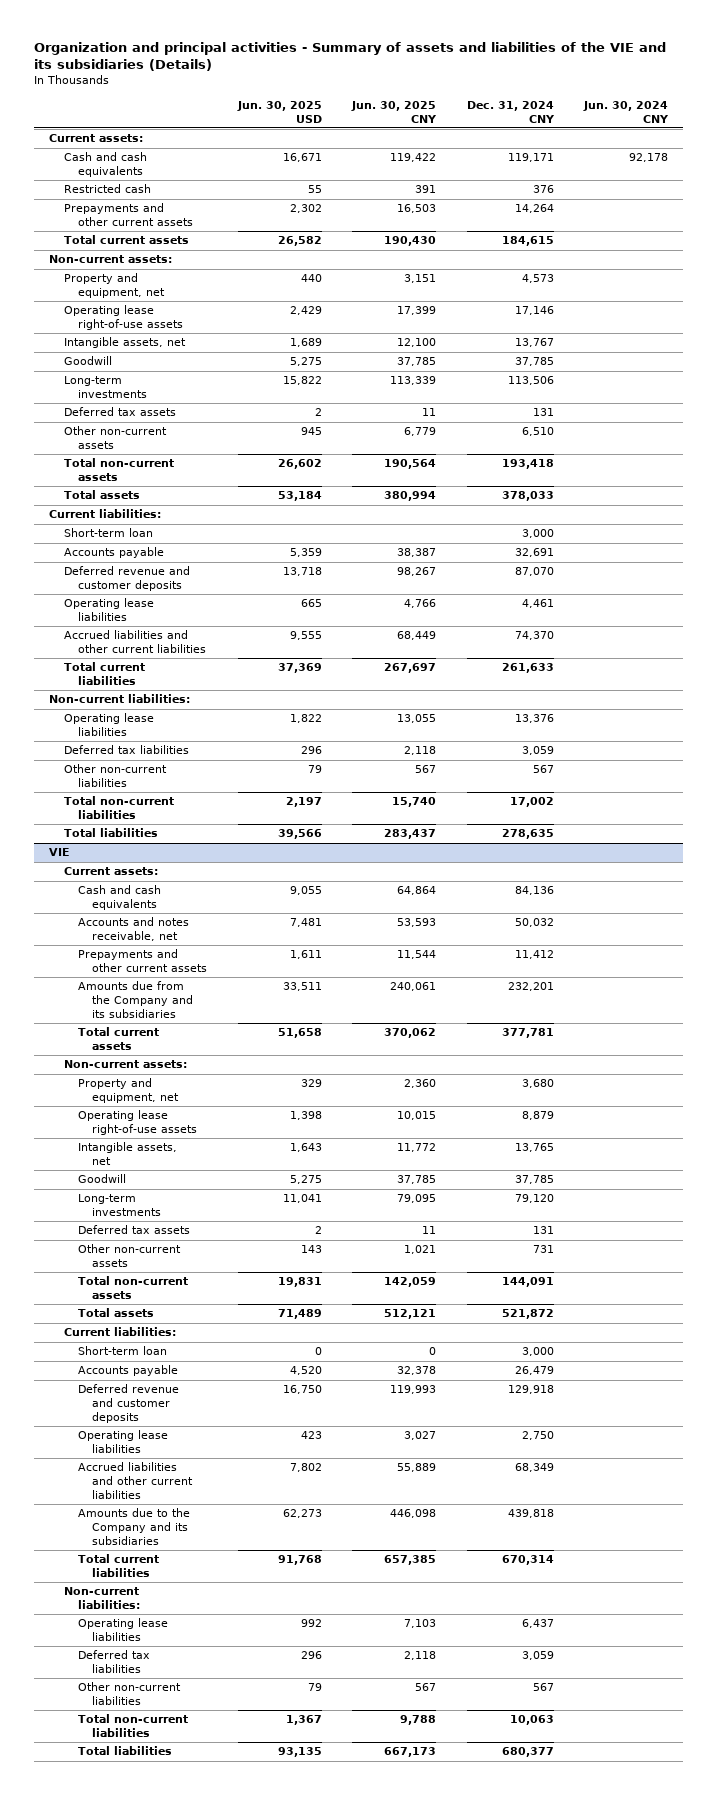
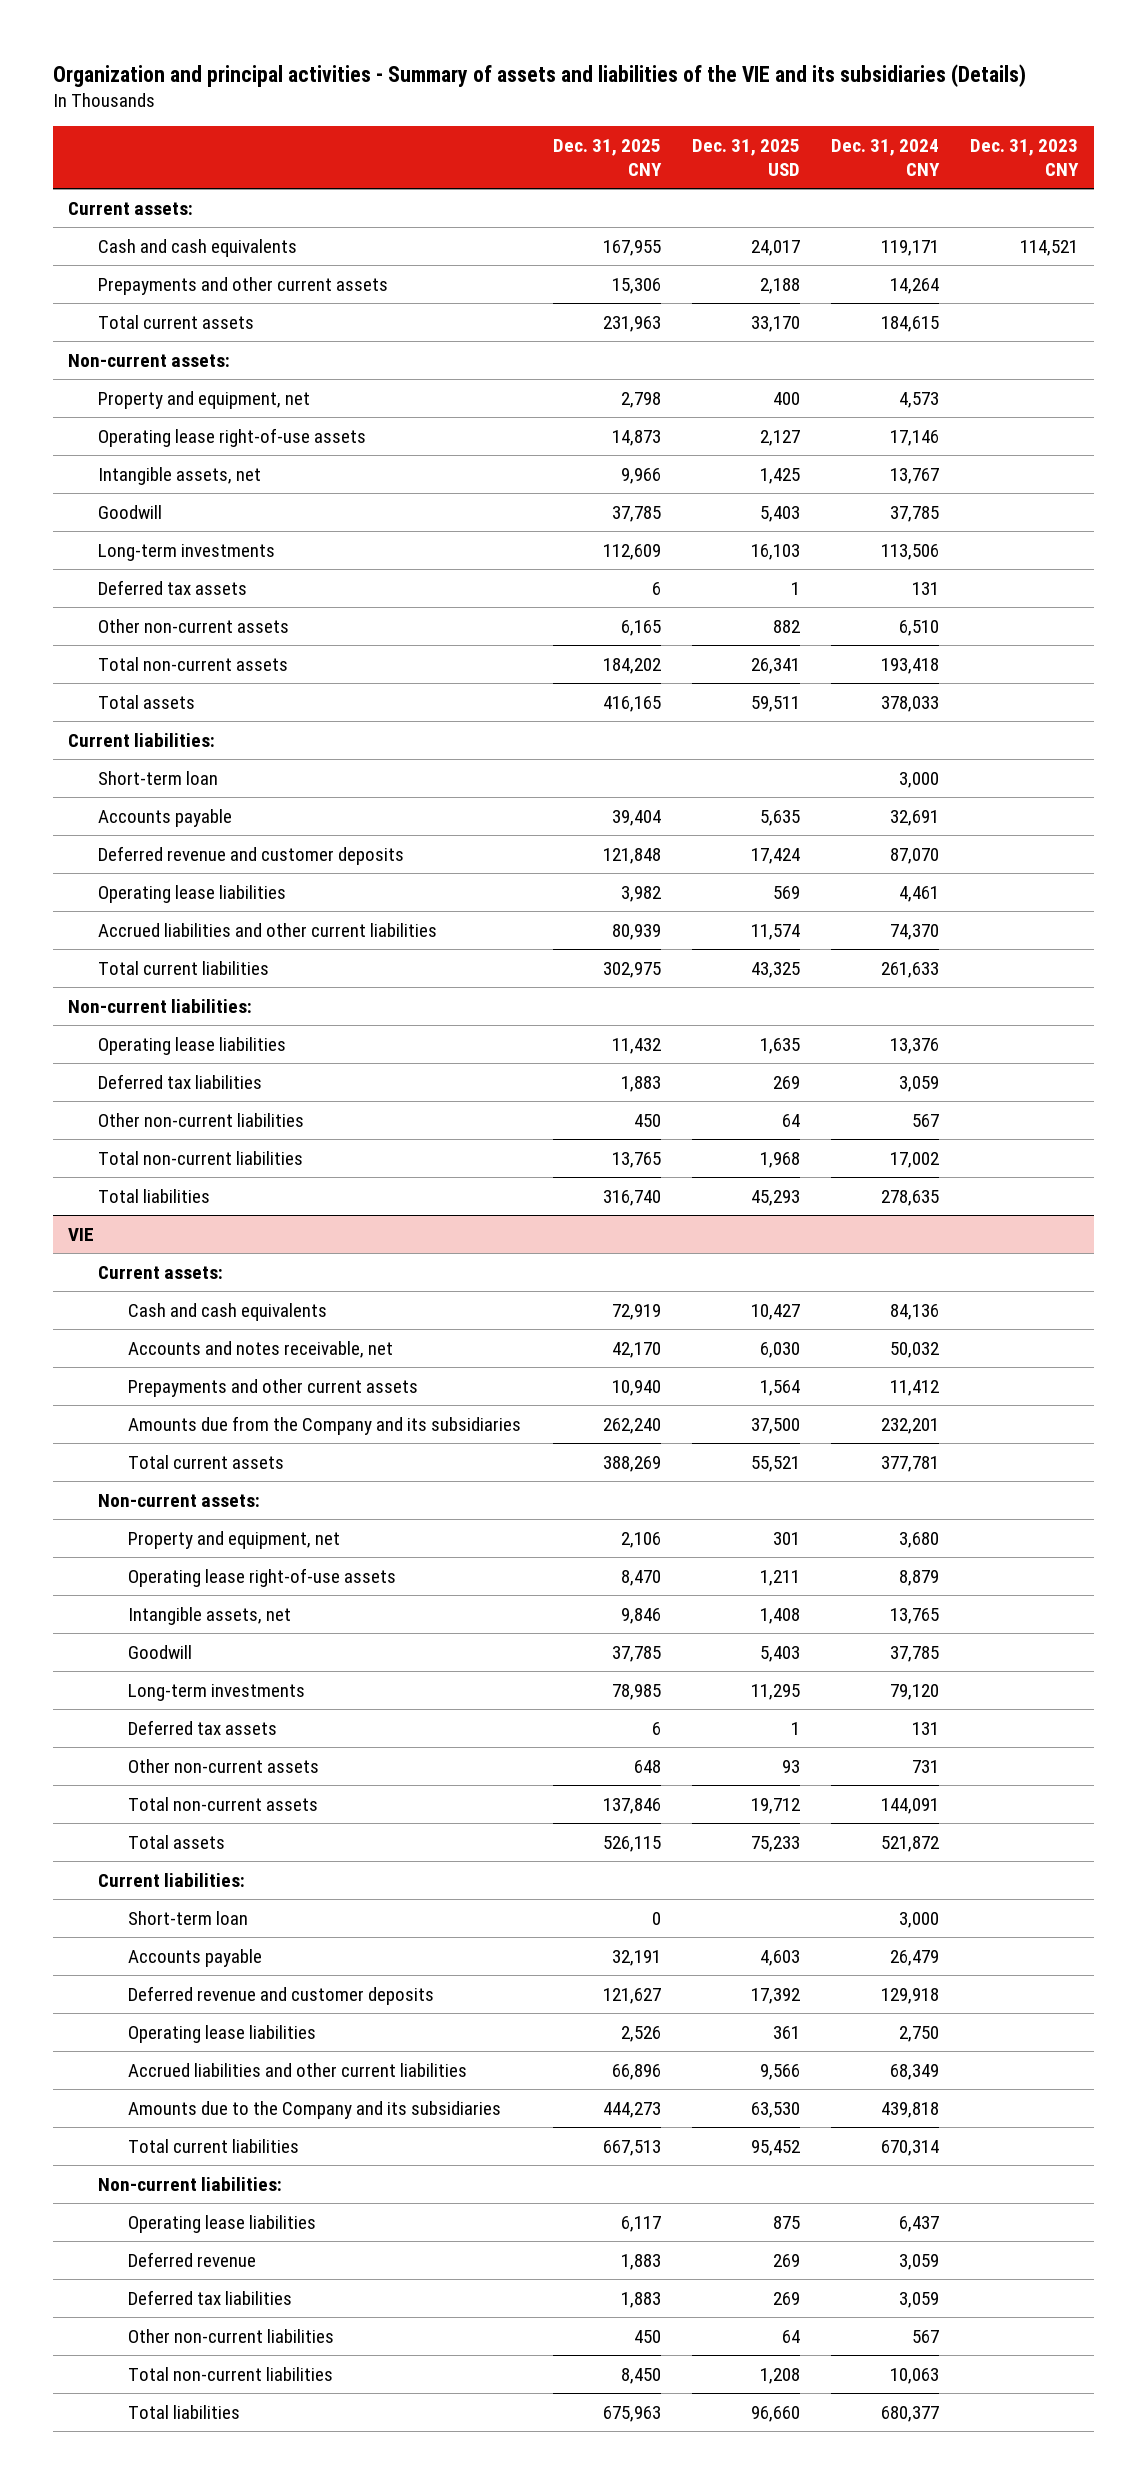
- | Jun. 30, 2025 USD | Jun. 30, 2025 CNY | Dec. 31, 2024 CNY | Jun. 30, 2024 CNY
+ | Dec. 31, 2025 CNY | Dec. 31, 2025 USD | Dec. 31, 2024 CNY | Dec. 31, 2023 CNY
- Restricted cash | 55 | 391 | 376 |
@ VIE
+ Deferred revenue | 1,883 | 269 | 3,059 |

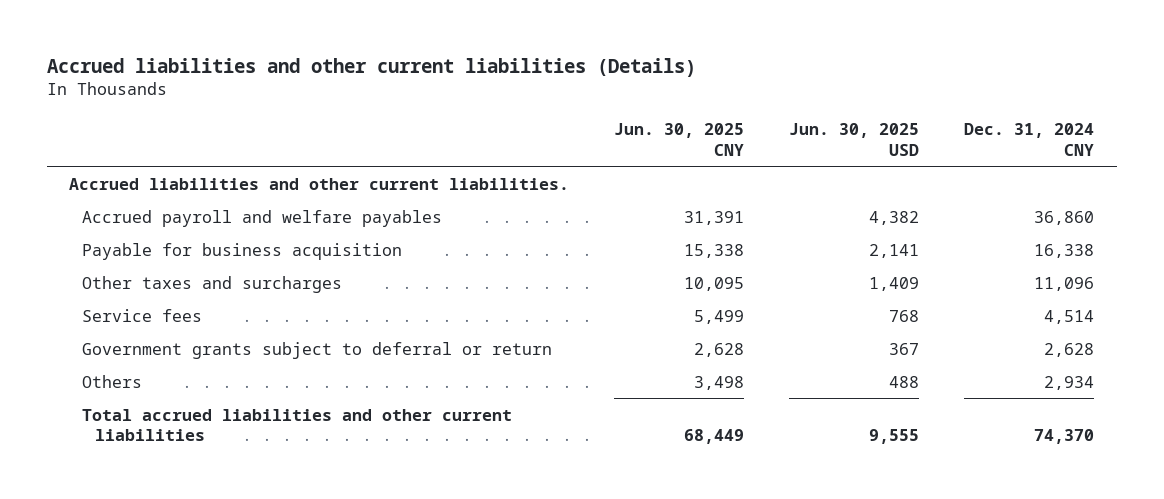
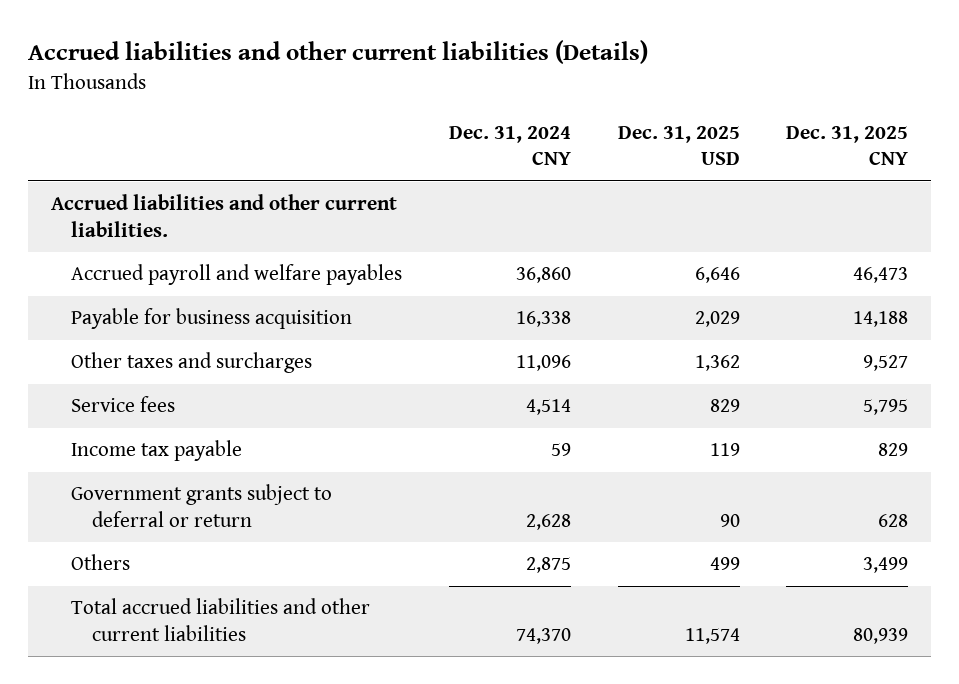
- | Jun. 30, 2025 CNY | Jun. 30, 2025 USD | Dec. 31, 2024 CNY
+ | Dec. 31, 2024 CNY | Dec. 31, 2025 USD | Dec. 31, 2025 CNY
+ Income tax payable | 59 | 119 | 829
- Others | 3,498 | 488 | 2,934
+ Others | 2,875 | 499 | 3,499

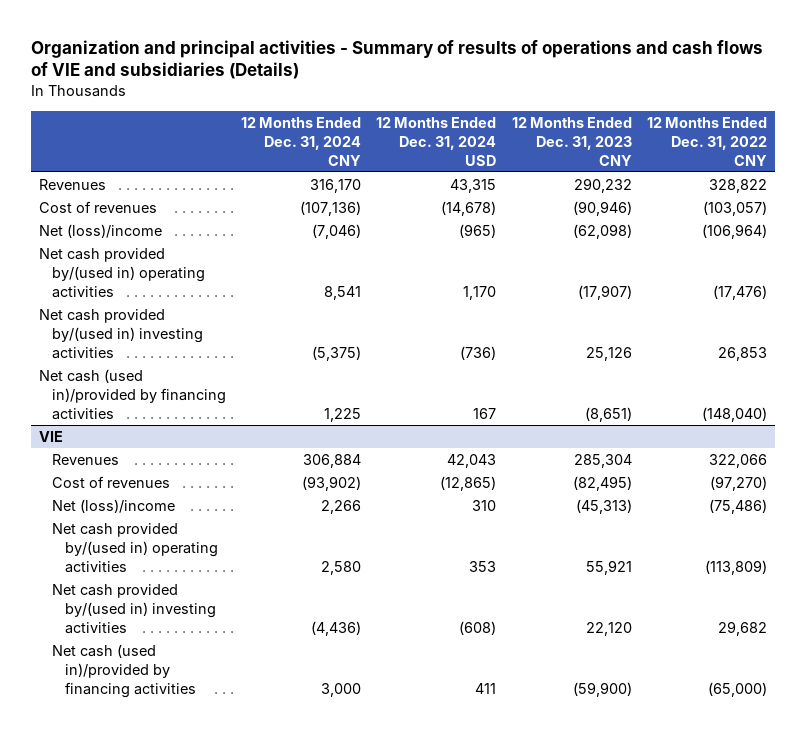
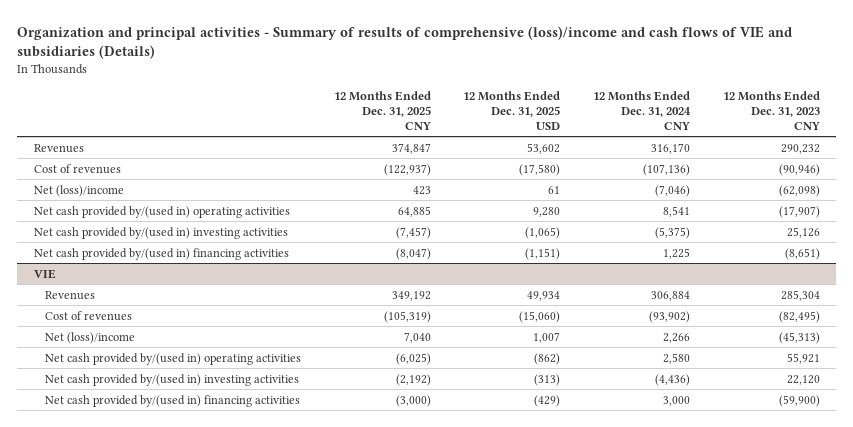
- Organization and principal activities - Summary of results of operations and cash flows of VIE and subsidiaries (Details)
+ Organization and principal activities - Summary of results of comprehensive (loss)/income and cash flows of VIE and subsidiaries (Details)
- | 12 Months Ended Dec. 31, 2024 CNY | 12 Months Ended Dec. 31, 2024 USD | 12 Months Ended Dec. 31, 2023 CNY | 12 Months Ended Dec. 31, 2022 CNY
+ | 12 Months Ended Dec. 31, 2025 CNY | 12 Months Ended Dec. 31, 2025 USD | 12 Months Ended Dec. 31, 2024 CNY | 12 Months Ended Dec. 31, 2023 CNY
- Net cash (used in)/provided by financing activities | 1,225 | 167 | (8,651) | (148,040)
+ Net cash provided by/(used in) financing activities | (8,047) | (1,151) | 1,225 | (8,651)
@ VIE
- Net cash (used in)/provided by financing activities | 3,000 | 411 | (59,900) | (65,000)
+ Net cash provided by/(used in) financing activities | (3,000) | (429) | 3,000 | (59,900)

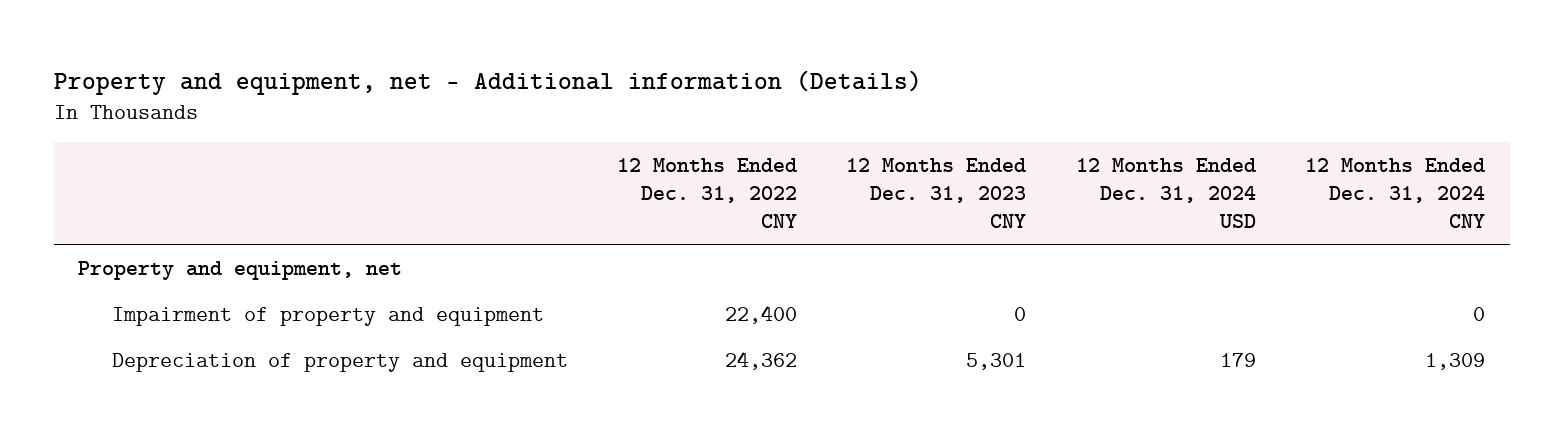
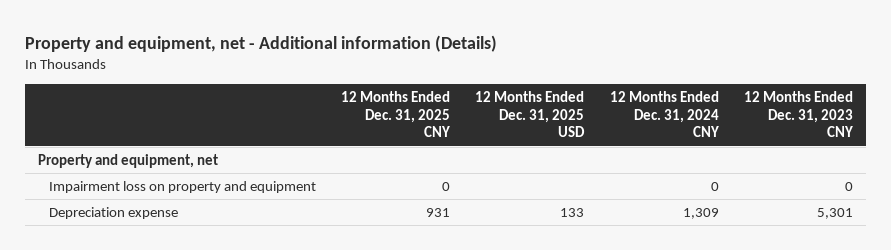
- | 12 Months Ended Dec. 31, 2022 CNY | 12 Months Ended Dec. 31, 2023 CNY | 12 Months Ended Dec. 31, 2024 USD | 12 Months Ended Dec. 31, 2024 CNY
+ | 12 Months Ended Dec. 31, 2025 CNY | 12 Months Ended Dec. 31, 2025 USD | 12 Months Ended Dec. 31, 2024 CNY | 12 Months Ended Dec. 31, 2023 CNY
- Impairment of property and equipment | 22,400 | 0 | | 0
- Depreciation of property and equipment | 24,362 | 5,301 | 179 | 1,309
+ Impairment loss on property and equipment | 0 | | 0 | 0
+ Depreciation expense | 931 | 133 | 1,309 | 5,301

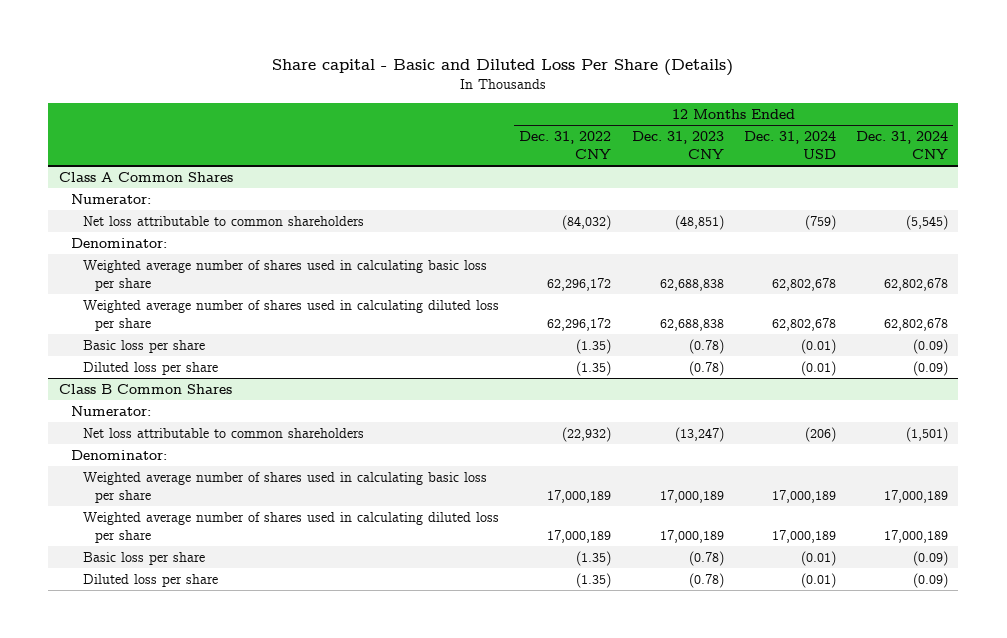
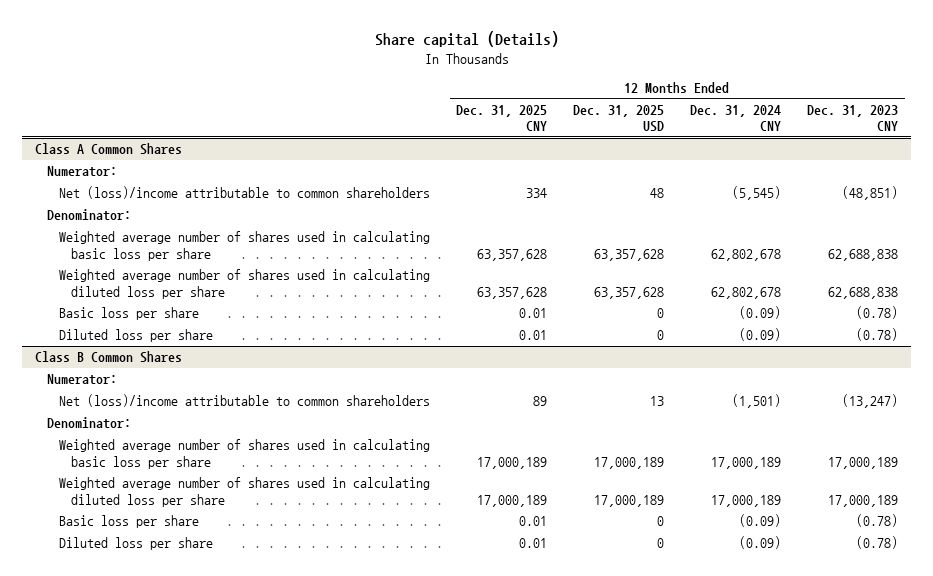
- Share capital - Basic and Diluted Loss Per Share (Details)
+ Share capital (Details)
- | 12 Months Ended Dec. 31, 2022 CNY | 12 Months Ended Dec. 31, 2023 CNY | 12 Months Ended Dec. 31, 2024 USD | 12 Months Ended Dec. 31, 2024 CNY
+ | 12 Months Ended Dec. 31, 2025 CNY | 12 Months Ended Dec. 31, 2025 USD | 12 Months Ended Dec. 31, 2024 CNY | 12 Months Ended Dec. 31, 2023 CNY
@ Class A Common Shares
- Net loss attributable to common shareholders | (84,032) | (48,851) | (759) | (5,545)
+ Net (loss)/income attributable to common shareholders | 334 | 48 | (5,545) | (48,851)
@ Class B Common Shares
- Net loss attributable to common shareholders | (22,932) | (13,247) | (206) | (1,501)
+ Net (loss)/income attributable to common shareholders | 89 | 13 | (1,501) | (13,247)

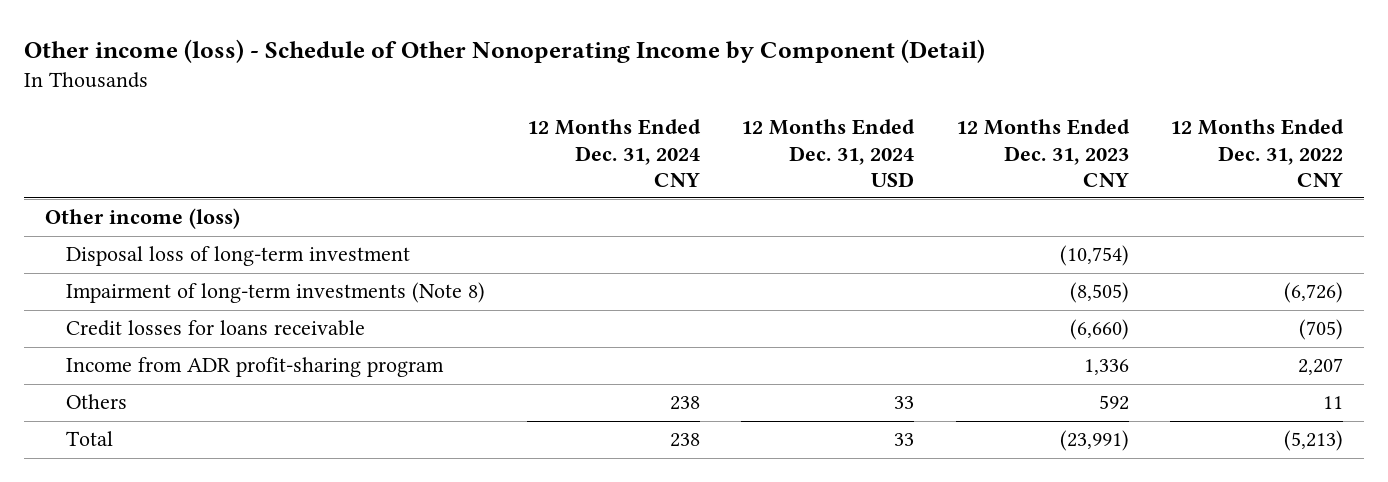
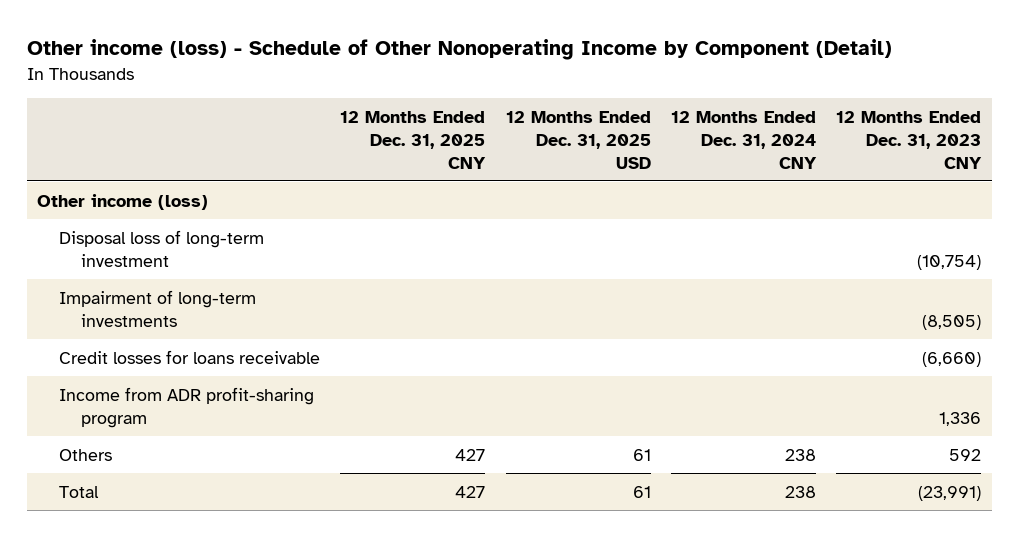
- | 12 Months Ended Dec. 31, 2024 CNY | 12 Months Ended Dec. 31, 2024 USD | 12 Months Ended Dec. 31, 2023 CNY | 12 Months Ended Dec. 31, 2022 CNY
+ | 12 Months Ended Dec. 31, 2025 CNY | 12 Months Ended Dec. 31, 2025 USD | 12 Months Ended Dec. 31, 2024 CNY | 12 Months Ended Dec. 31, 2023 CNY
- Impairment of long-term investments (Note 8) | | | (8,505) | (6,726)
+ Impairment of long-term investments | | | | (8,505)

